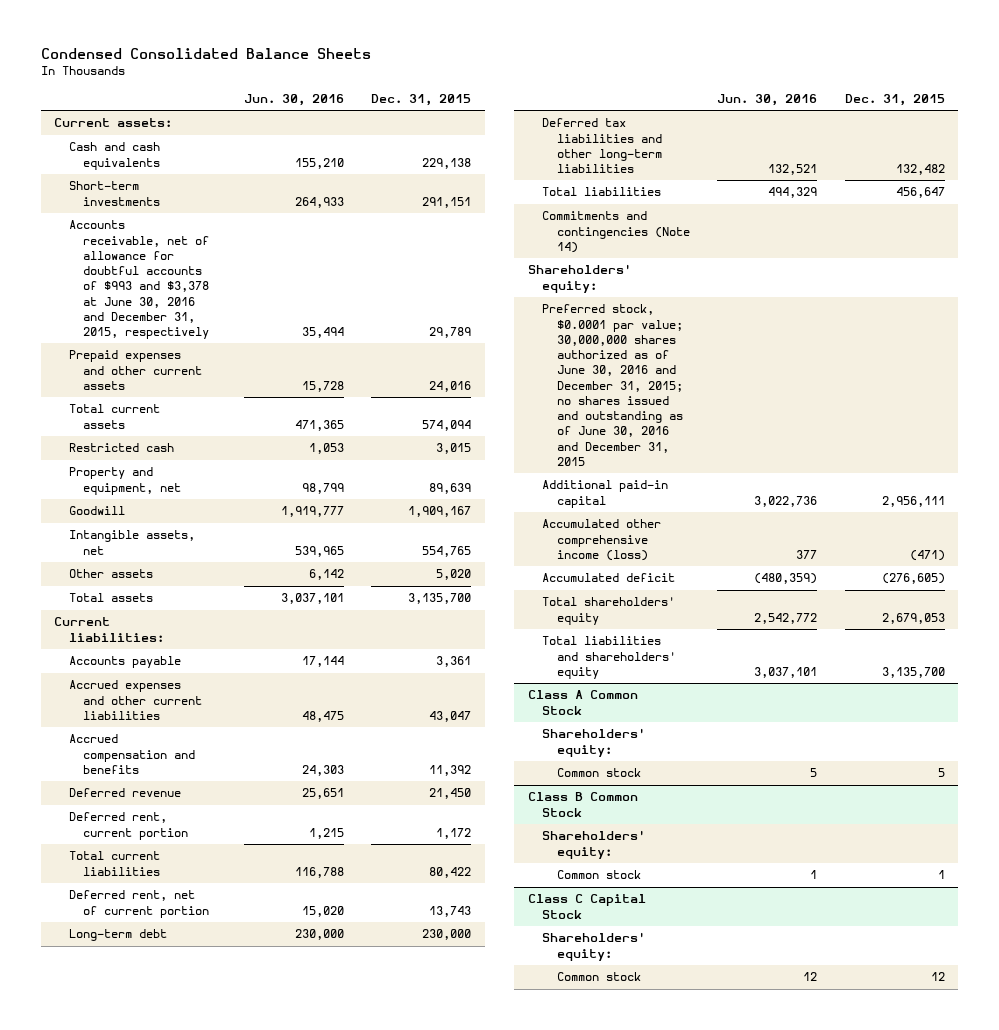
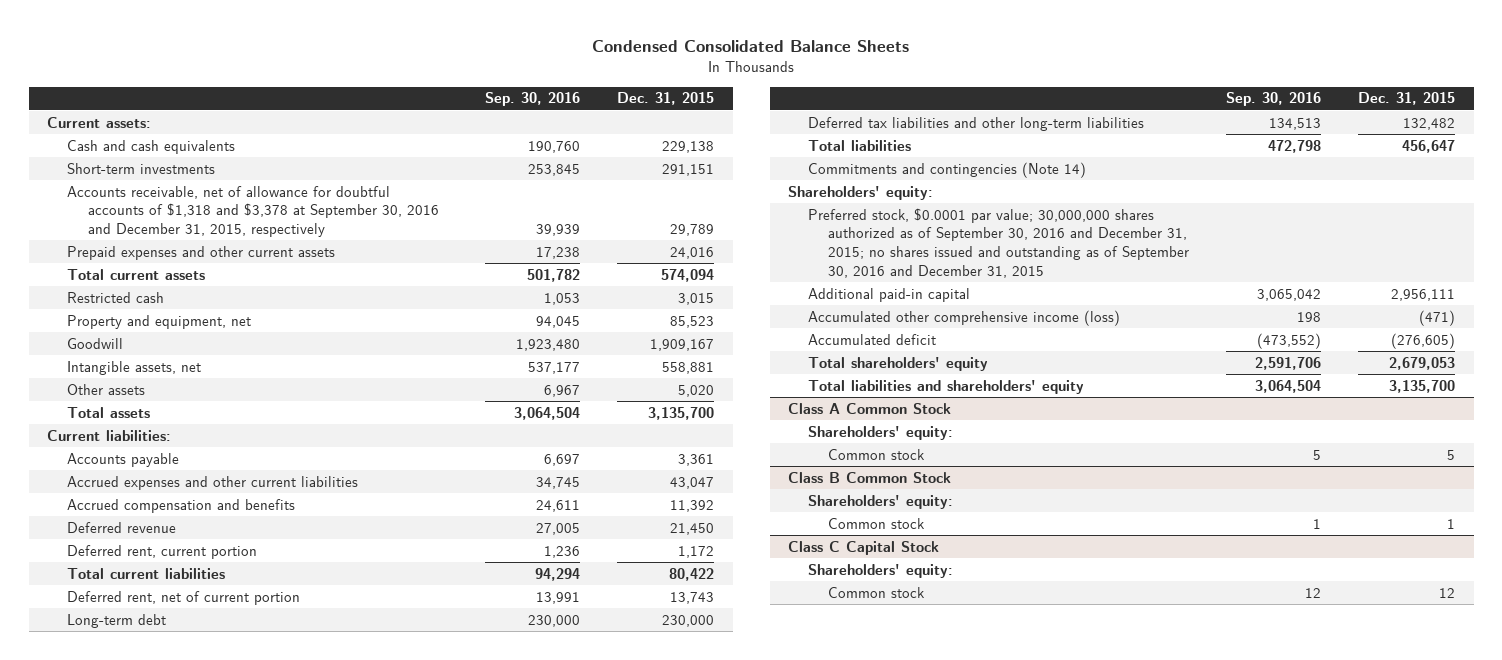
- | Jun. 30, 2016 | Dec. 31, 2015
+ | Sep. 30, 2016 | Dec. 31, 2015
- Accounts receivable, net of allowance for doubtful accounts of $993 and $3,378 at June 30, 2016 and December 31, 2015, respectively | 35,494 | 29,789
+ Accounts receivable, net of allowance for doubtful accounts of $1,318 and $3,378 at September 30, 2016 and December 31, 2015, respectively | 39,939 | 29,789
- Property and equipment, net | 98,799 | 89,639
+ Property and equipment, net | 94,045 | 85,523
- Intangible assets, net | 539,965 | 554,765
+ Intangible assets, net | 537,177 | 558,881
- Preferred stock, $0.0001 par value; 30,000,000 shares authorized as of June 30, 2016 and December 31, 2015; no shares issued and outstanding as of June 30, 2016 and December 31, 2015
+ Preferred stock, $0.0001 par value; 30,000,000 shares authorized as of September 30, 2016 and December 31, 2015; no shares issued and outstanding as of September 30, 2016 and December 31, 2015

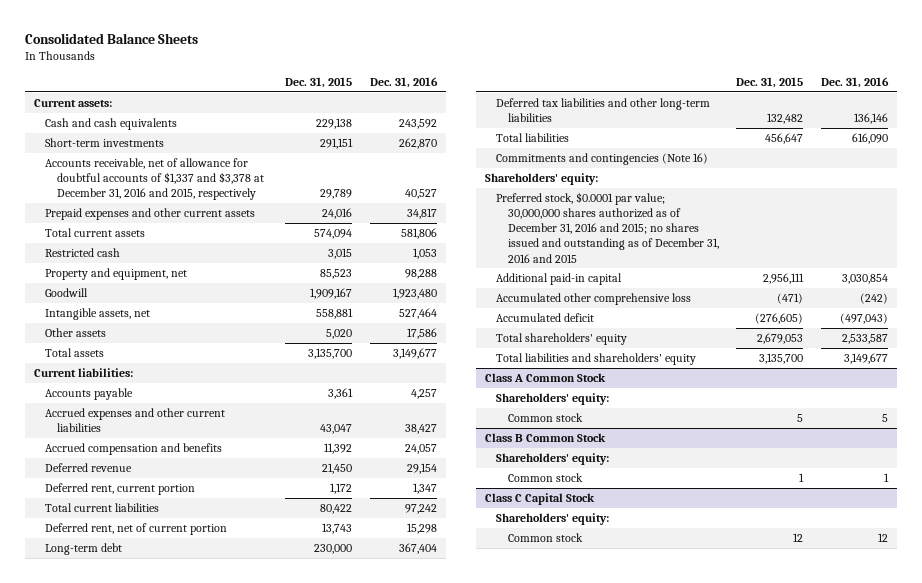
- Condensed Consolidated Balance Sheets
+ Consolidated Balance Sheets
- | Sep. 30, 2016 | Dec. 31, 2015
+ | Dec. 31, 2015 | Dec. 31, 2016
- Accounts receivable, net of allowance for doubtful accounts of $1,318 and $3,378 at September 30, 2016 and December 31, 2015, respectively | 39,939 | 29,789
+ Accounts receivable, net of allowance for doubtful accounts of $1,337 and $3,378 at December 31, 2016 and 2015, respectively | 29,789 | 40,527
- Commitments and contingencies (Note 14)
+ Commitments and contingencies (Note 16)
- Preferred stock, $0.0001 par value; 30,000,000 shares authorized as of September 30, 2016 and December 31, 2015; no shares issued and outstanding as of September 30, 2016 and December 31, 2015
+ Preferred stock, $0.0001 par value; 30,000,000 shares authorized as of December 31, 2016 and 2015; no shares issued and outstanding as of December 31, 2016 and 2015
- Accumulated other comprehensive income (loss) | 198 | (471)
+ Accumulated other comprehensive loss | (471) | (242)

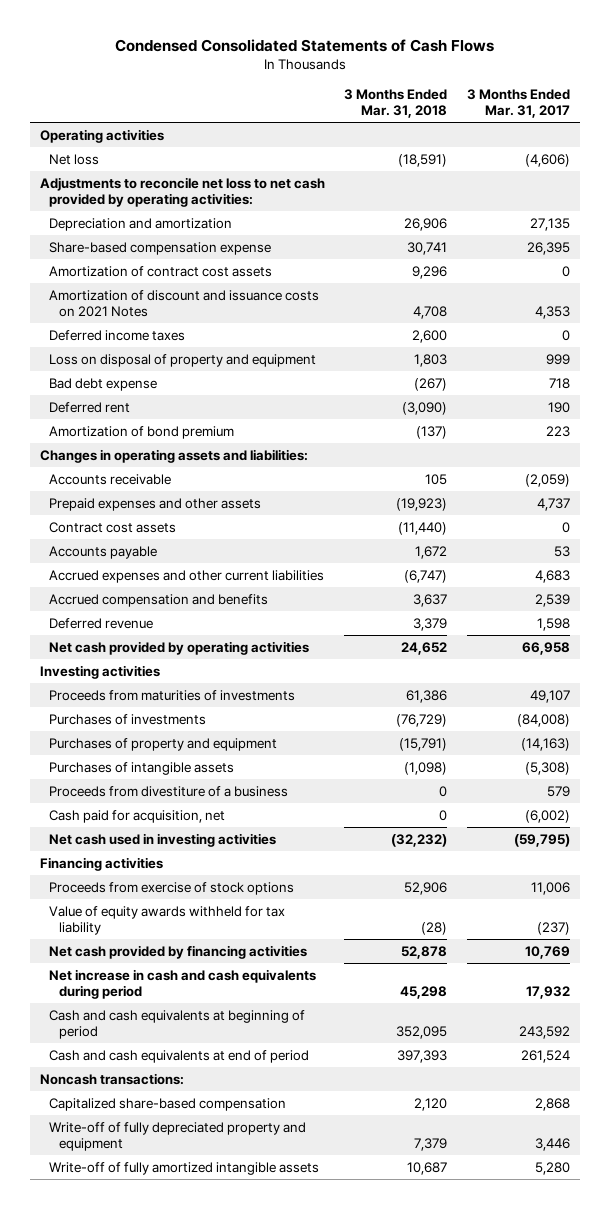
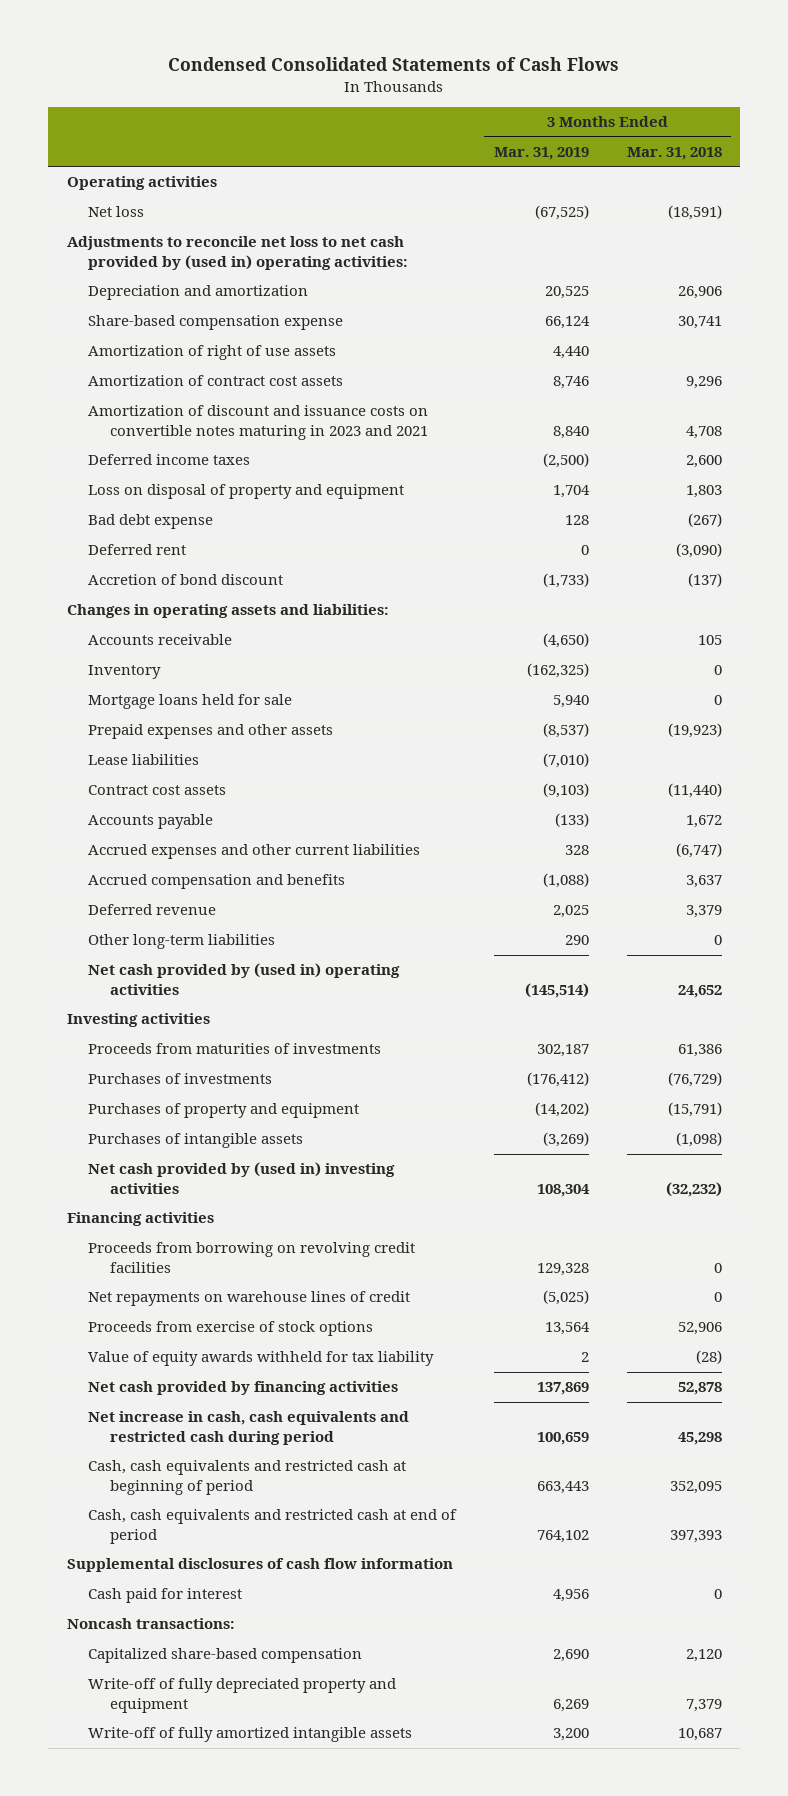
- | 3 Months Ended Mar. 31, 2018 | 3 Months Ended Mar. 31, 2017
+ | 3 Months Ended Mar. 31, 2019 | 3 Months Ended Mar. 31, 2018
- Adjustments to reconcile net loss to net cash provided by operating activities:
+ Adjustments to reconcile net loss to net cash provided by (used in) operating activities:
+ Amortization of right of use assets | 4,440 |
- Amortization of discount and issuance costs on 2021 Notes | 4,708 | 4,353
+ Amortization of discount and issuance costs on convertible notes maturing in 2023 and 2021 | 8,840 | 4,708
- Amortization of bond premium | (137) | 223
+ Accretion of bond discount | (1,733) | (137)
+ Inventory | (162,325) | 0
+ Mortgage loans held for sale | 5,940 | 0
+ Lease liabilities | (7,010) |
- Net cash provided by operating activities | 24,652 | 66,958
+ Other long-term liabilities | 290 | 0
+ Net cash provided by (used in) operating activities | (145,514) | 24,652
- Proceeds from divestiture of a business | 0 | 579
- Cash paid for acquisition, net | 0 | (6,002)
- Net cash used in investing activities | (32,232) | (59,795)
+ Net cash provided by (used in) investing activities | 108,304 | (32,232)
+ Proceeds from borrowing on revolving credit facilities | 129,328 | 0
+ Net repayments on warehouse lines of credit | (5,025) | 0
- Net increase in cash and cash equivalents during period | 45,298 | 17,932
- Cash and cash equivalents at beginning of period | 352,095 | 243,592
- Cash and cash equivalents at end of period | 397,393 | 261,524
+ Net increase in cash, cash equivalents and restricted cash during period | 100,659 | 45,298
+ Cash, cash equivalents and restricted cash at beginning of period | 663,443 | 352,095
+ Cash, cash equivalents and restricted cash at end of period | 764,102 | 397,393
+ Supplemental disclosures of cash flow information
+ Cash paid for interest | 4,956 | 0

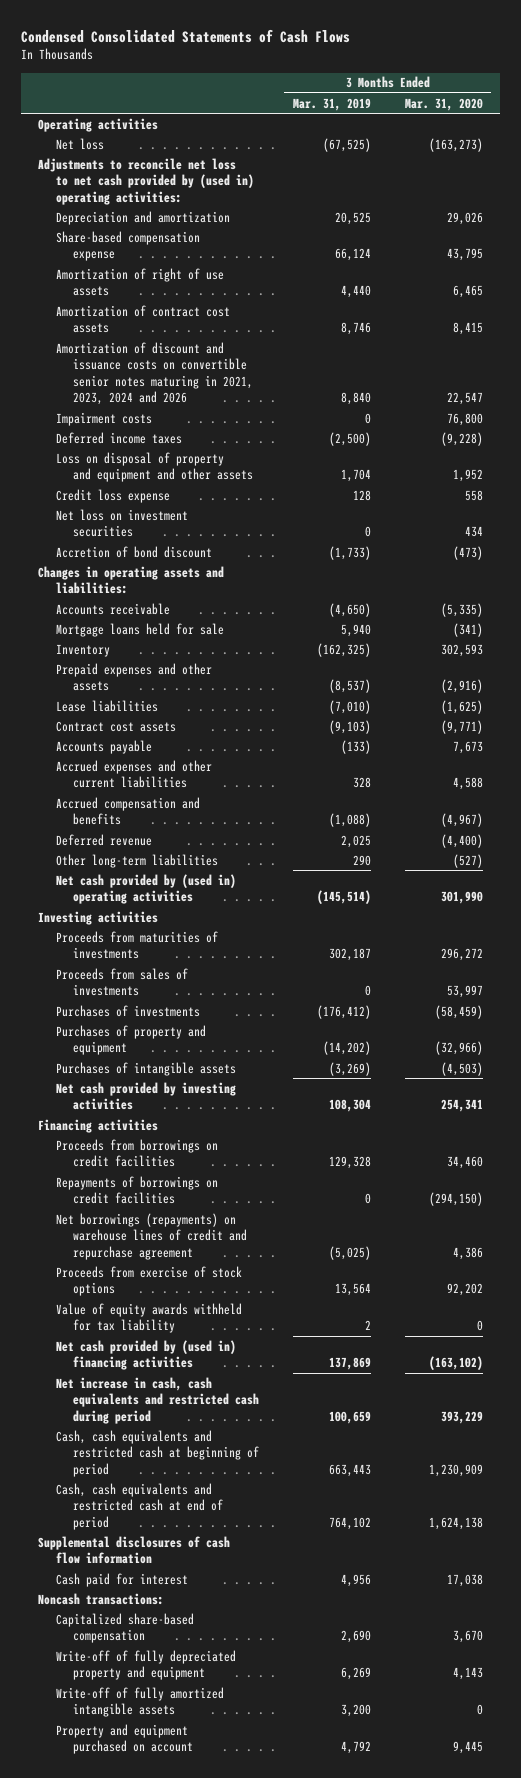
- | 3 Months Ended Mar. 31, 2019 | 3 Months Ended Mar. 31, 2018
+ | 3 Months Ended Mar. 31, 2019 | 3 Months Ended Mar. 31, 2020
- Amortization of discount and issuance costs on convertible notes maturing in 2023 and 2021 | 8,840 | 4,708
+ Amortization of discount and issuance costs on convertible senior notes maturing in 2021, 2023, 2024 and 2026 | 8,840 | 22,547
+ Impairment costs | 0 | 76,800
- Loss on disposal of property and equipment | 1,704 | 1,803
- Bad debt expense | 128 | (267)
- Deferred rent | 0 | (3,090)
+ Loss on disposal of property and equipment and other assets | 1,704 | 1,952
+ Credit loss expense | 128 | 558
+ Net loss on investment securities | 0 | 434
moved down: Inventory | (162,325) | 302,593
+ Proceeds from sales of investments | 0 | 53,997
- Net cash provided by (used in) investing activities | 108,304 | (32,232)
+ Net cash provided by investing activities | 108,304 | 254,341
- Proceeds from borrowing on revolving credit facilities | 129,328 | 0
- Net repayments on warehouse lines of credit | (5,025) | 0
+ Proceeds from borrowings on credit facilities | 129,328 | 34,460
+ Repayments of borrowings on credit facilities | 0 | (294,150)
+ Net borrowings (repayments) on warehouse lines of credit and repurchase agreement | (5,025) | 4,386
- Net cash provided by financing activities | 137,869 | 52,878
+ Net cash provided by (used in) financing activities | 137,869 | (163,102)
+ Property and equipment purchased on account | 4,792 | 9,445

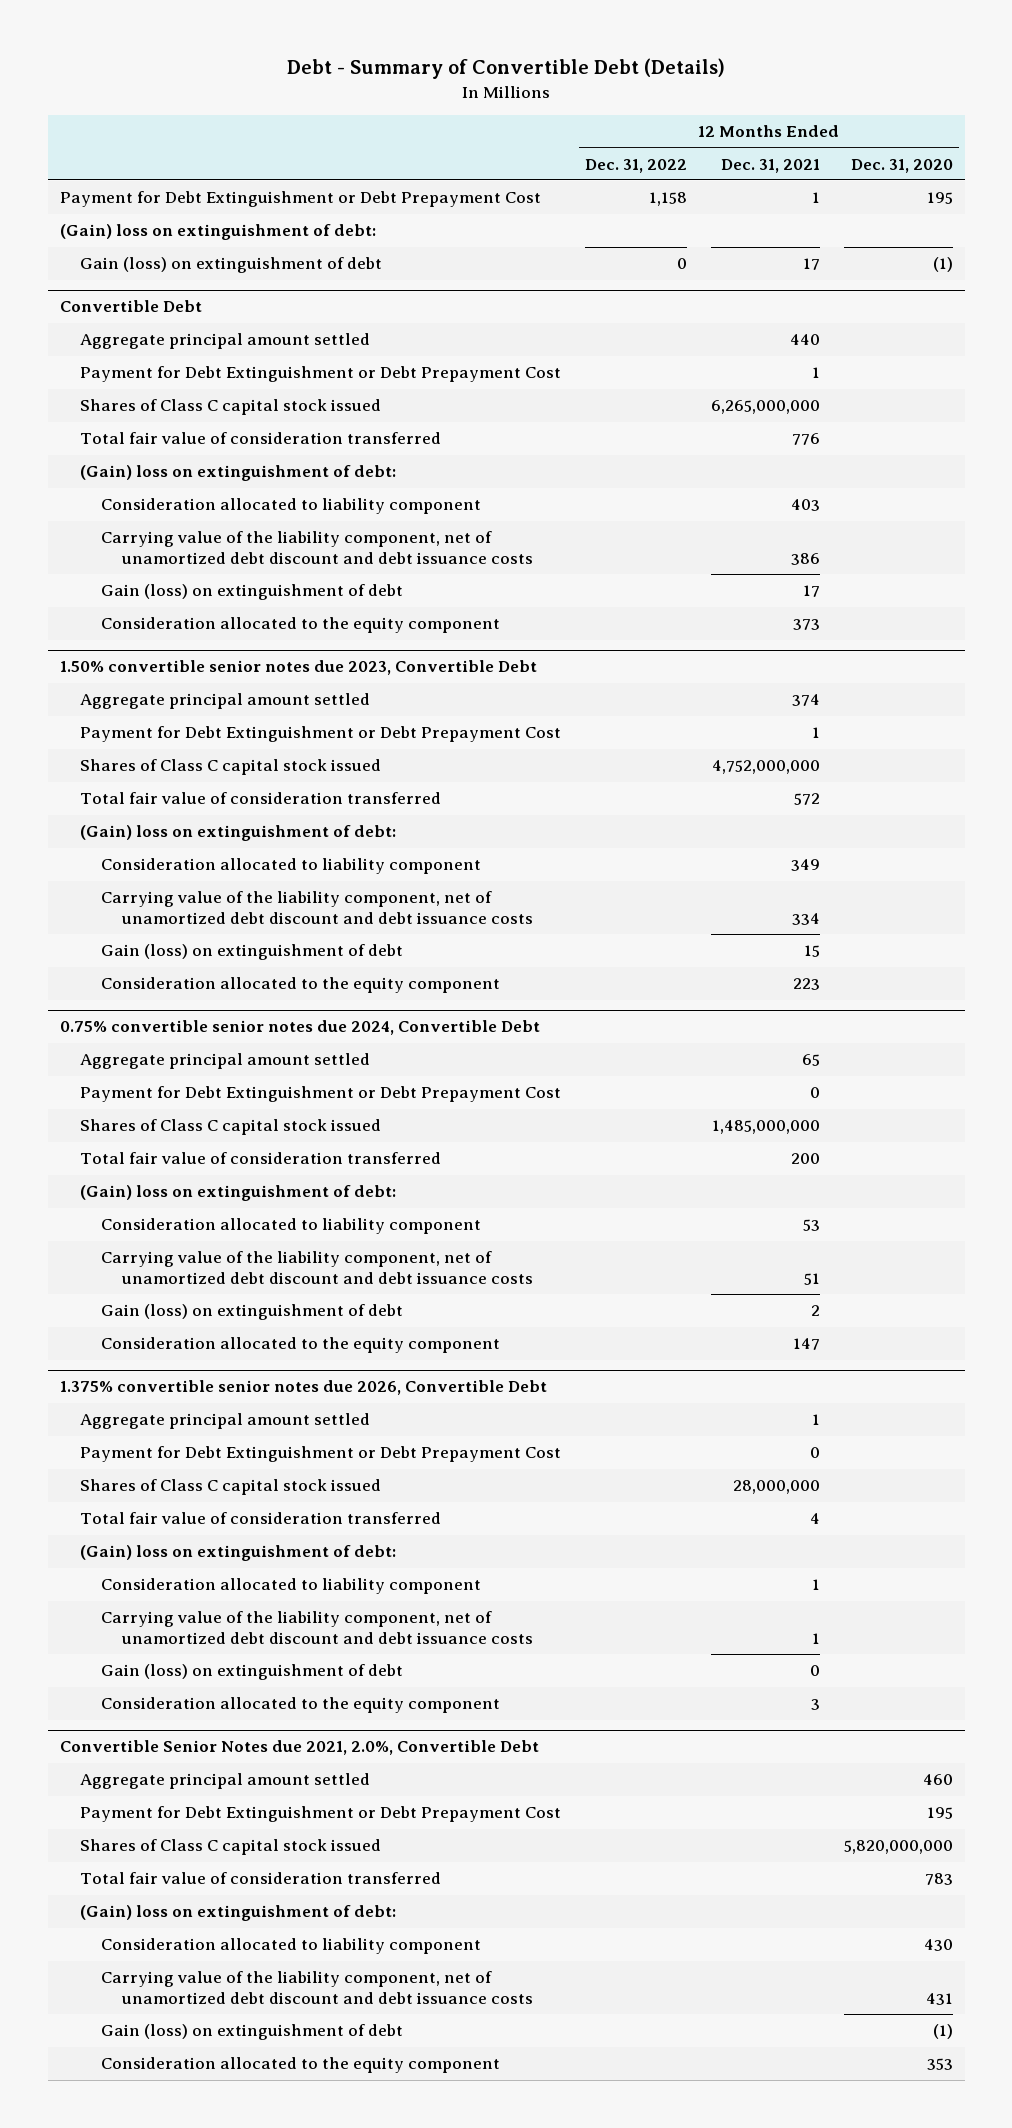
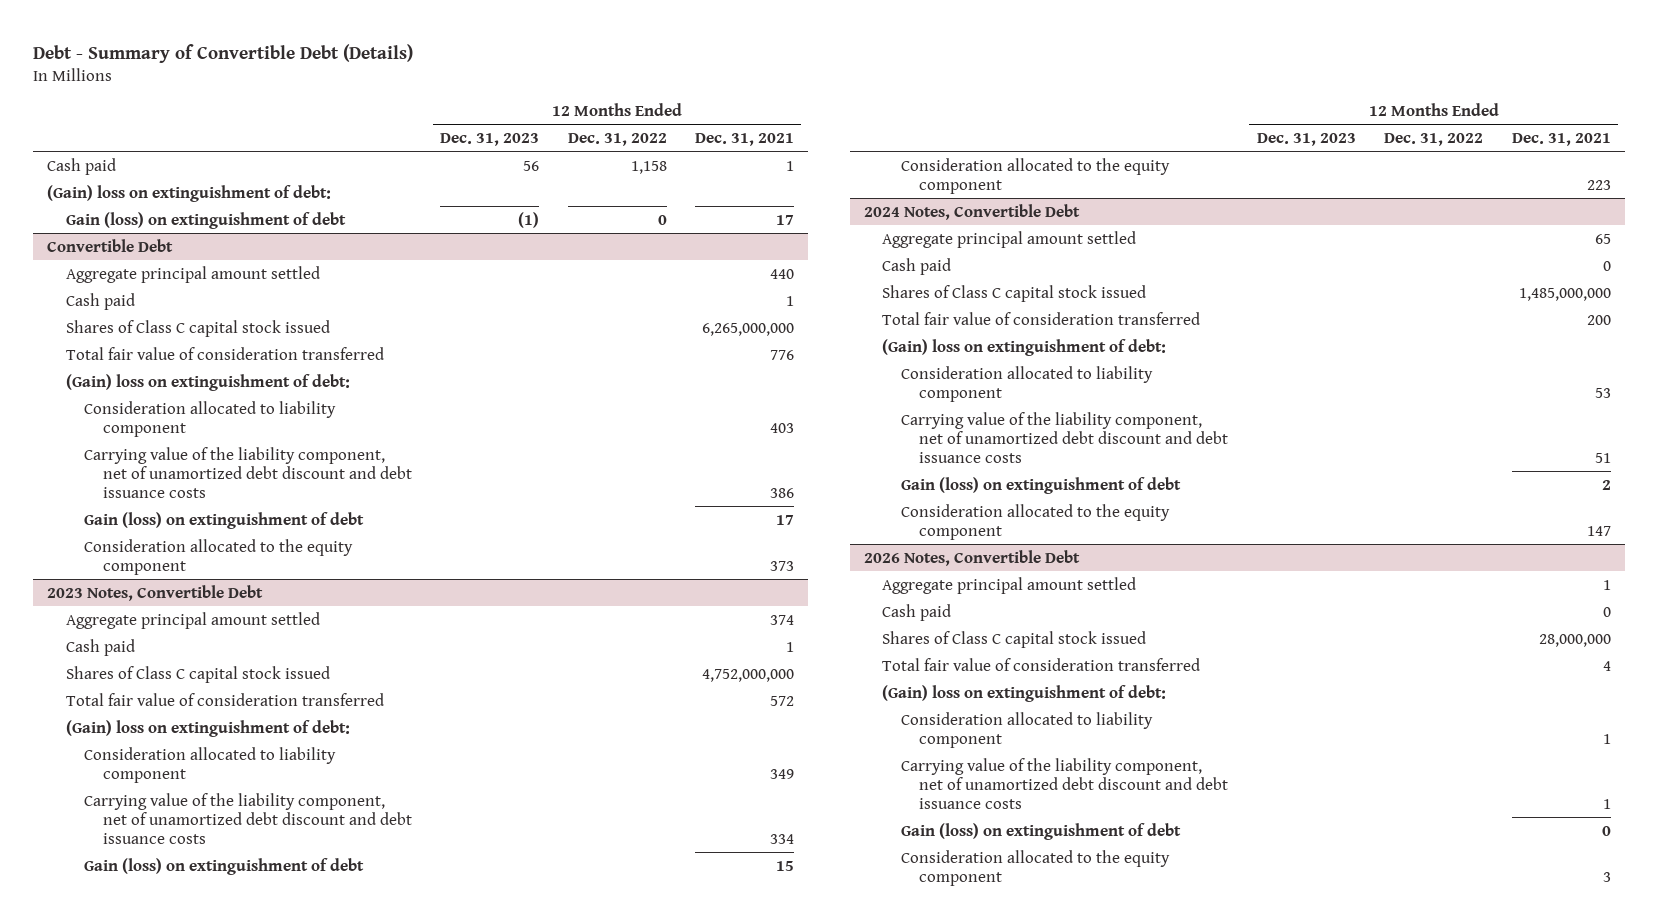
- | 12 Months Ended Dec. 31, 2022 | 12 Months Ended Dec. 31, 2021 | 12 Months Ended Dec. 31, 2020
+ | 12 Months Ended Dec. 31, 2023 | 12 Months Ended Dec. 31, 2022 | 12 Months Ended Dec. 31, 2021
- Payment for Debt Extinguishment or Debt Prepayment Cost | 1,158 | 1 | 195
+ Cash paid | 56 | 1,158 | 1
@ Convertible Debt
- Payment for Debt Extinguishment or Debt Prepayment Cost | | 1 |
+ Cash paid | | | 1
- 1.50% convertible senior notes due 2023, Convertible Debt
+ 2023 Notes, Convertible Debt
- Payment for Debt Extinguishment or Debt Prepayment Cost | | 1 |
+ Cash paid | | | 1
- 0.75% convertible senior notes due 2024, Convertible Debt
+ 2024 Notes, Convertible Debt
- Payment for Debt Extinguishment or Debt Prepayment Cost | | 0 |
+ Cash paid | | | 0
- 1.375% convertible senior notes due 2026, Convertible Debt
+ 2026 Notes, Convertible Debt
- Payment for Debt Extinguishment or Debt Prepayment Cost | | 0 |
+ Cash paid | | | 0
- Convertible Senior Notes due 2021, 2.0%, Convertible Debt
- Aggregate principal amount settled | | | 460
- Payment for Debt Extinguishment or Debt Prepayment Cost | | | 195
- Shares of Class C capital stock issued | | | 5,820,000,000
- Total fair value of consideration transferred | | | 783
- (Gain) loss on extinguishment of debt:
- Consideration allocated to liability component | | | 430
- Carrying value of the liability component, net of unamortized debt discount and debt issuance costs | | | 431
- Gain (loss) on extinguishment of debt | | | (1)
- Consideration allocated to the equity component | | | 353

